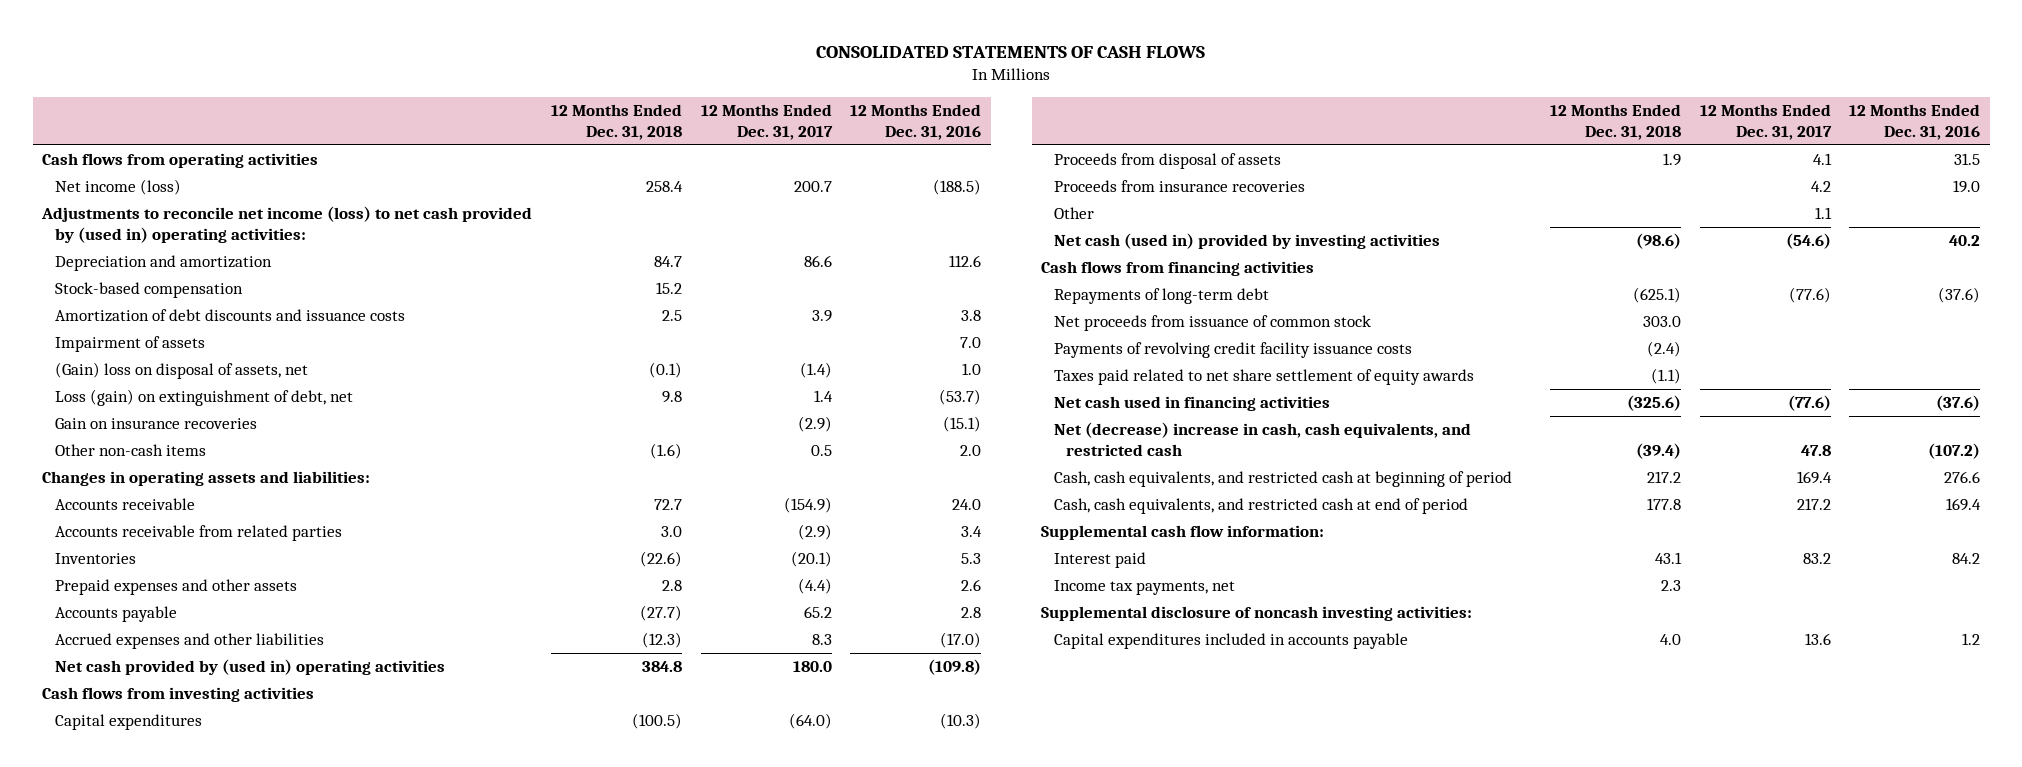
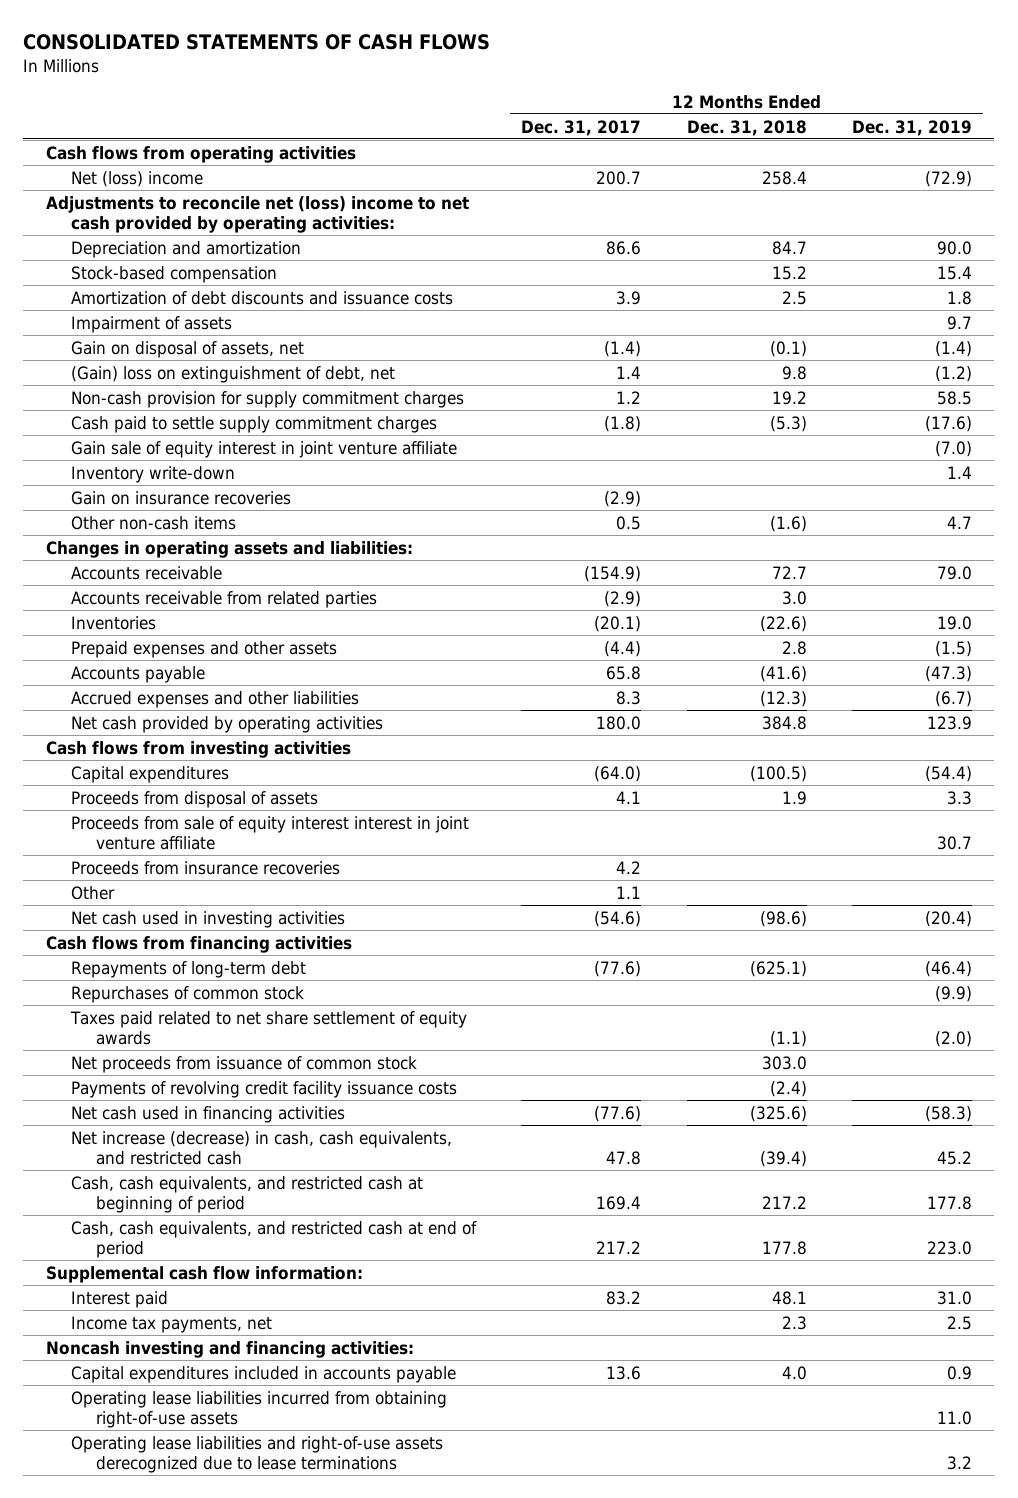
- | 12 Months Ended Dec. 31, 2018 | 12 Months Ended Dec. 31, 2017 | 12 Months Ended Dec. 31, 2016
+ | 12 Months Ended Dec. 31, 2017 | 12 Months Ended Dec. 31, 2018 | 12 Months Ended Dec. 31, 2019
- Net income (loss) | 258.4 | 200.7 | (188.5)
- Adjustments to reconcile net income (loss) to net cash provided by (used in) operating activities:
+ Net (loss) income | 200.7 | 258.4 | (72.9)
+ Adjustments to reconcile net (loss) income to net cash provided by operating activities:
- (Gain) loss on disposal of assets, net | (0.1) | (1.4) | 1.0
- Loss (gain) on extinguishment of debt, net | 9.8 | 1.4 | (53.7)
+ Gain on disposal of assets, net | (1.4) | (0.1) | (1.4)
+ (Gain) loss on extinguishment of debt, net | 1.4 | 9.8 | (1.2)
+ Non-cash provision for supply commitment charges | 1.2 | 19.2 | 58.5
+ Cash paid to settle supply commitment charges | (1.8) | (5.3) | (17.6)
+ Gain sale of equity interest in joint venture affiliate | | | (7.0)
+ Inventory write-down | | | 1.4
- Accounts payable | (27.7) | 65.2 | 2.8
+ Accounts payable | 65.8 | (41.6) | (47.3)
- Net cash provided by (used in) operating activities | 384.8 | 180.0 | (109.8)
+ Net cash provided by operating activities | 180.0 | 384.8 | 123.9
+ Proceeds from sale of equity interest interest in joint venture affiliate | | | 30.7
- Net cash (used in) provided by investing activities | (98.6) | (54.6) | 40.2
+ Net cash used in investing activities | (54.6) | (98.6) | (20.4)
+ Repurchases of common stock | | | (9.9)
moved up: Taxes paid related to net share settlement of equity awards | | (1.1) | (2.0)
- Net (decrease) increase in cash, cash equivalents, and restricted cash | (39.4) | 47.8 | (107.2)
+ Net increase (decrease) in cash, cash equivalents, and restricted cash | 47.8 | (39.4) | 45.2
- Interest paid | 43.1 | 83.2 | 84.2
+ Interest paid | 83.2 | 48.1 | 31.0
- Supplemental disclosure of noncash investing activities:
+ Noncash investing and financing activities:
+ Operating lease liabilities incurred from obtaining right-of-use assets | | | 11.0
+ Operating lease liabilities and right-of-use assets derecognized due to lease terminations | | | 3.2

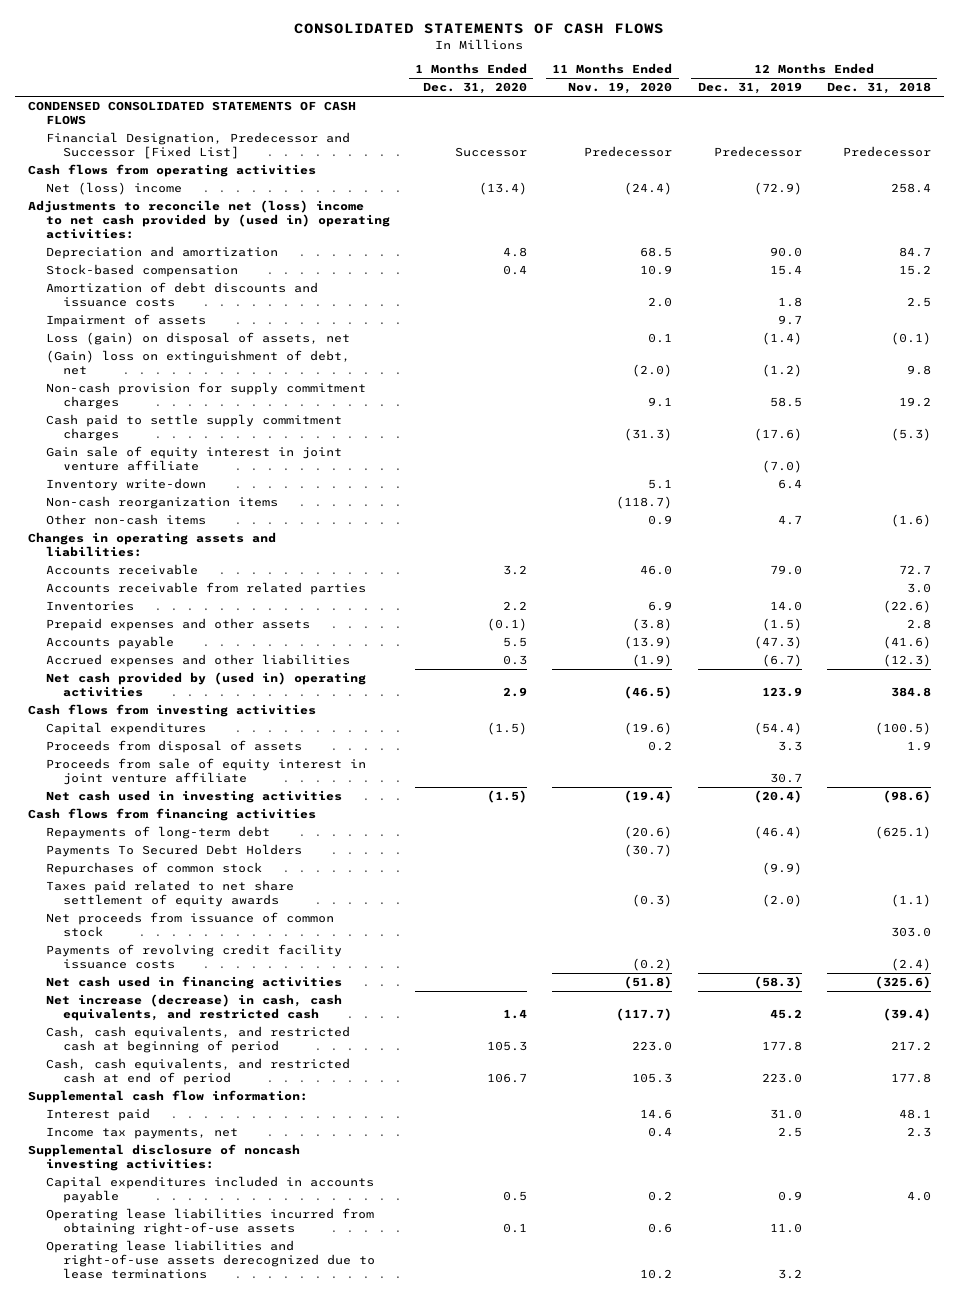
- | 12 Months Ended Dec. 31, 2017 | 12 Months Ended Dec. 31, 2018 | 12 Months Ended Dec. 31, 2019
+ | 1 Months Ended Dec. 31, 2020 | 11 Months Ended Nov. 19, 2020 | 12 Months Ended Dec. 31, 2019 | 12 Months Ended Dec. 31, 2018
+ CONDENSED CONSOLIDATED STATEMENTS OF CASH FLOWS
+ Financial Designation, Predecessor and Successor [Fixed List] | Successor | Predecessor | Predecessor | Predecessor
- Adjustments to reconcile net (loss) income to net cash provided by operating activities:
+ Adjustments to reconcile net (loss) income to net cash provided by (used in) operating activities:
- Gain on disposal of assets, net | (1.4) | (0.1) | (1.4)
+ Loss (gain) on disposal of assets, net | | 0.1 | (1.4) | (0.1)
- Inventory write-down | | | 1.4
- Gain on insurance recoveries | (2.9) | |
+ Inventory write-down | | 5.1 | 6.4 |
+ Non-cash reorganization items | | (118.7) | |
- Inventories | (20.1) | (22.6) | 19.0
+ Inventories | 2.2 | 6.9 | 14.0 | (22.6)
- Net cash provided by operating activities | 180.0 | 384.8 | 123.9
+ Net cash provided by (used in) operating activities | 2.9 | (46.5) | 123.9 | 384.8
- Proceeds from sale of equity interest interest in joint venture affiliate | | | 30.7
- Proceeds from insurance recoveries | 4.2 | |
- Other | 1.1 | |
+ Proceeds from sale of equity interest in joint venture affiliate | | | 30.7 |
+ Payments To Secured Debt Holders | | (30.7) | |
- Noncash investing and financing activities:
+ Supplemental disclosure of noncash investing activities:

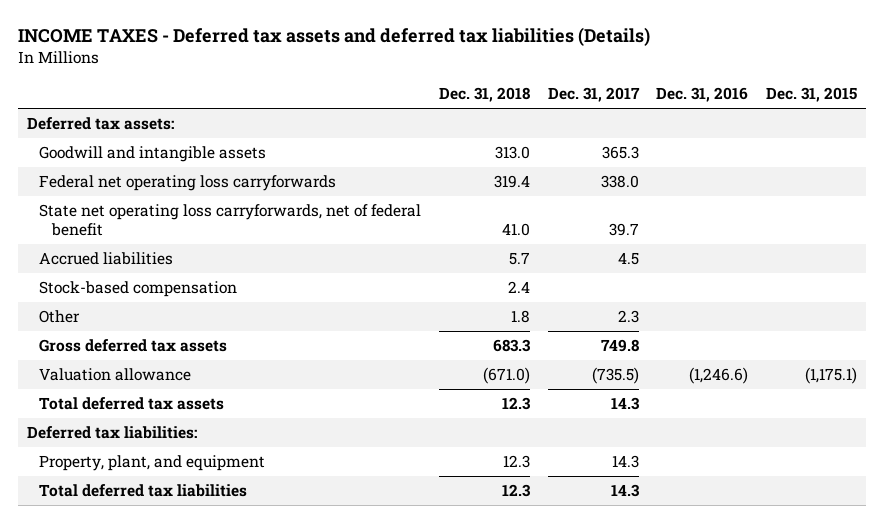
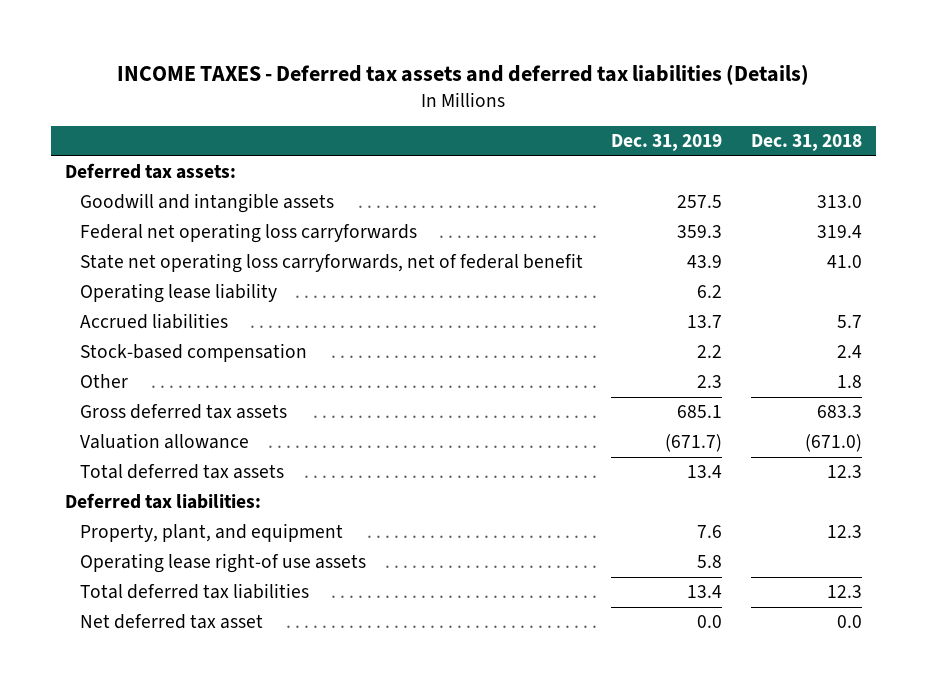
- | Dec. 31, 2018 | Dec. 31, 2017 | Dec. 31, 2016 | Dec. 31, 2015
+ | Dec. 31, 2019 | Dec. 31, 2018
+ Operating lease liability | 6.2 |
+ Operating lease right-of use assets | 5.8 |
+ Net deferred tax asset | 0.0 | 0.0

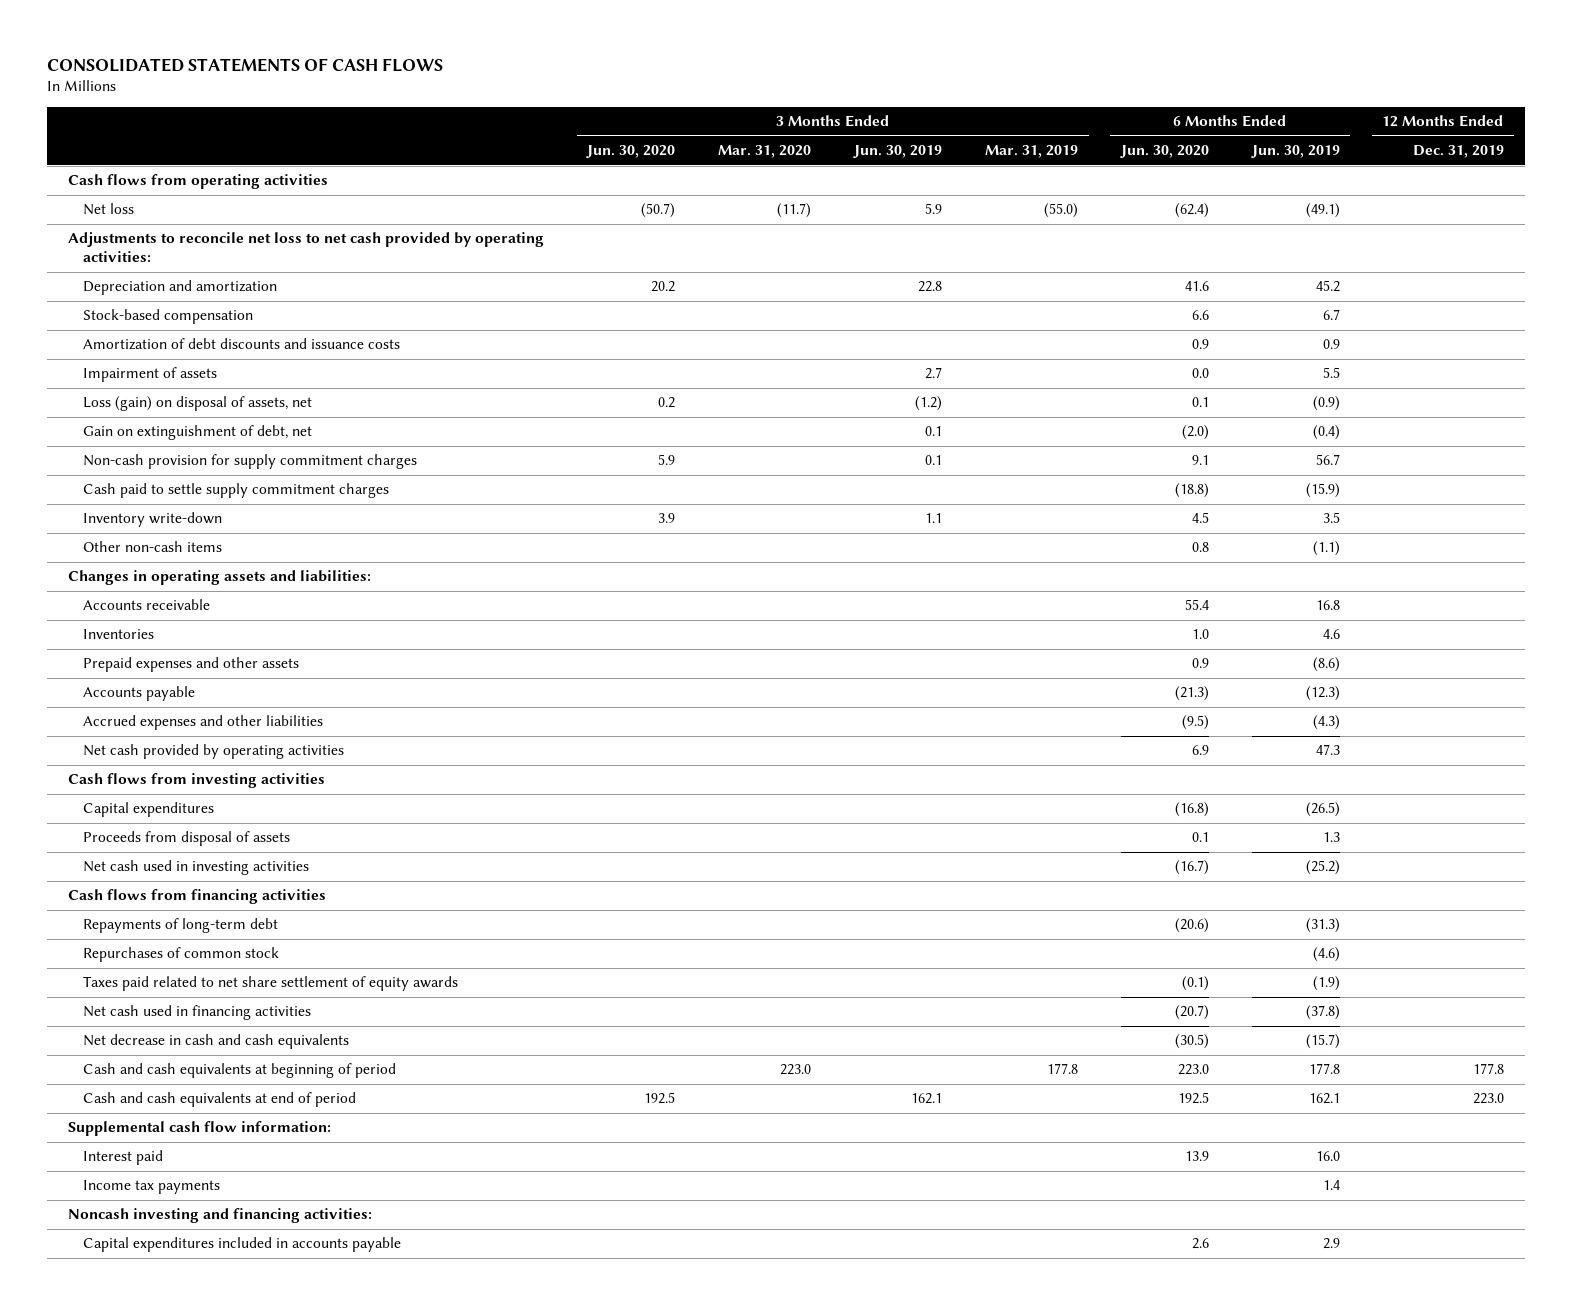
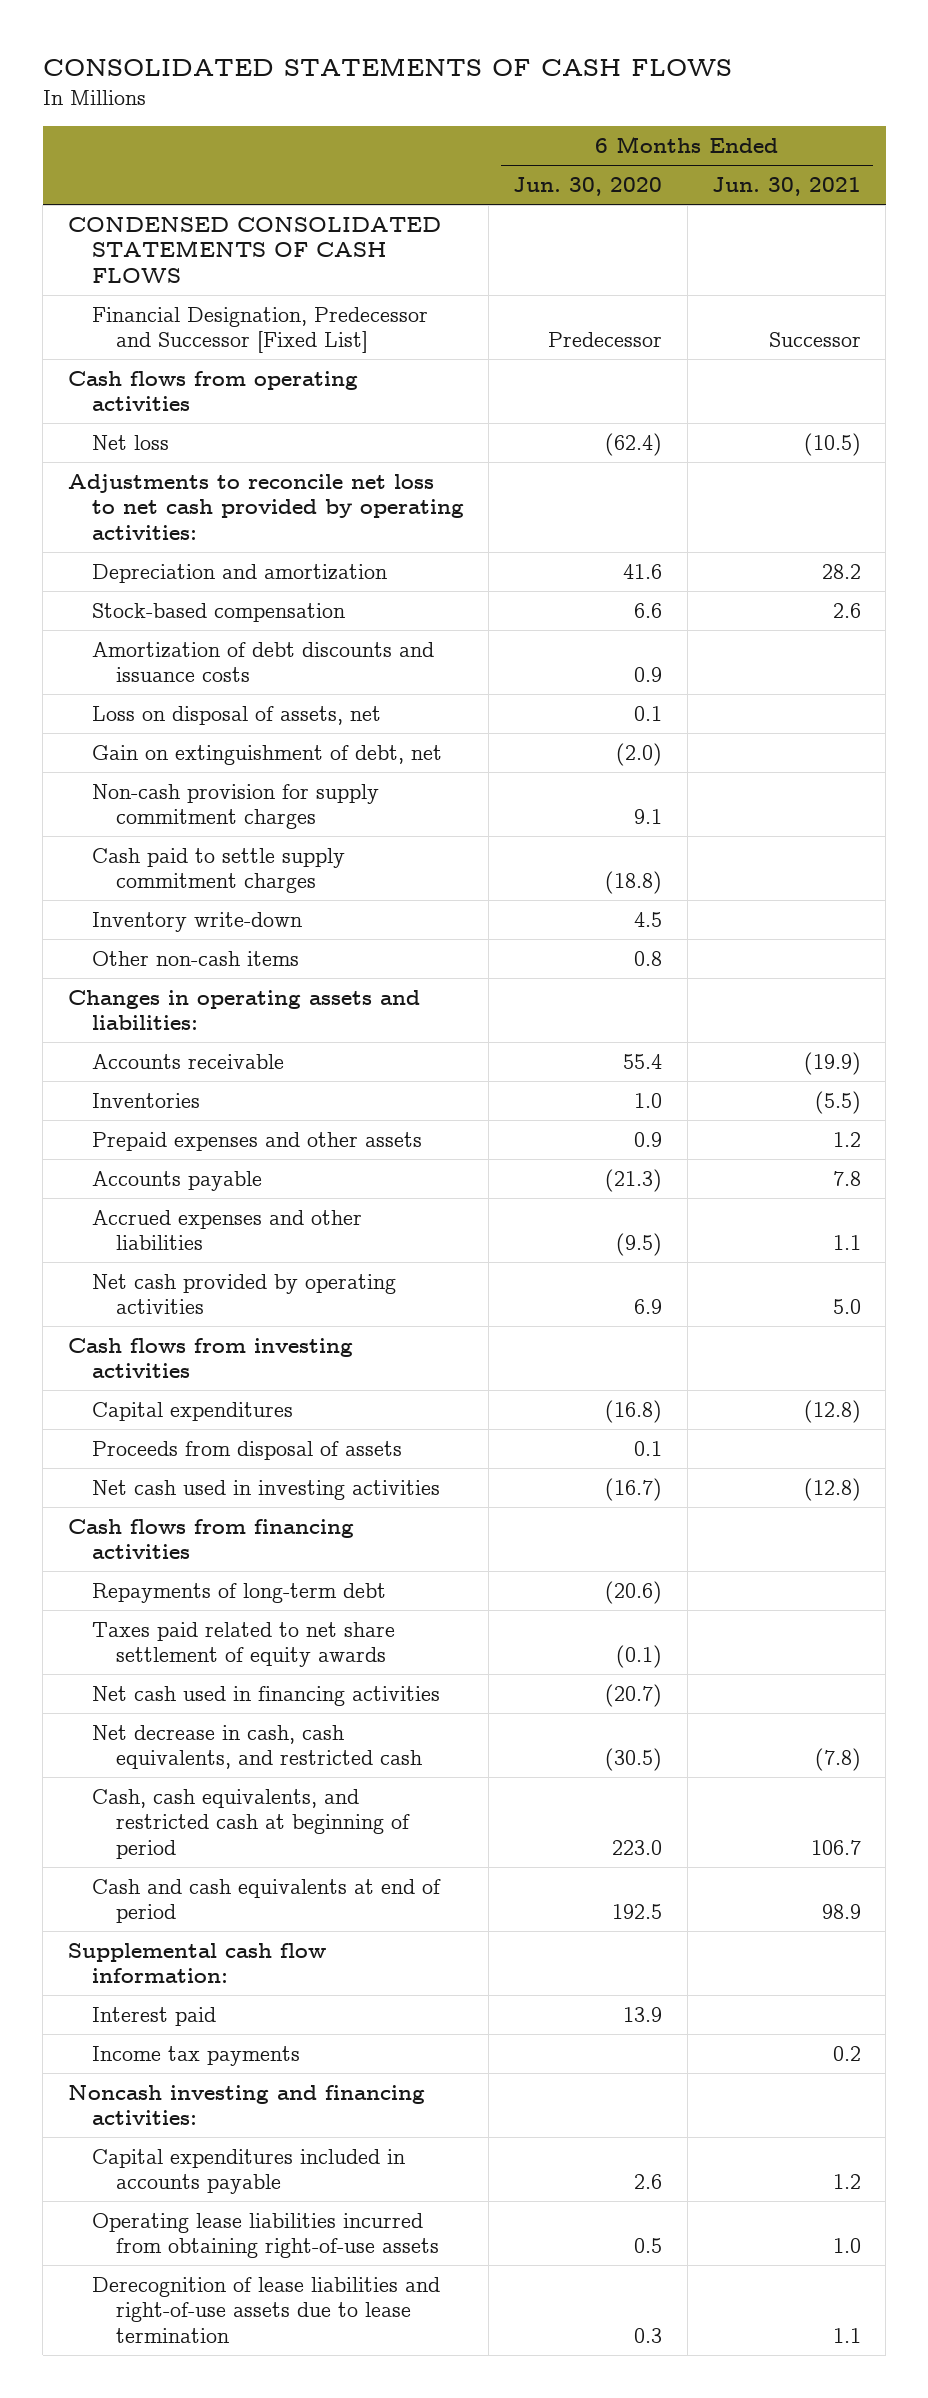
- | 3 Months Ended Jun. 30, 2020 | 3 Months Ended Mar. 31, 2020 | 3 Months Ended Jun. 30, 2019 | 3 Months Ended Mar. 31, 2019 | 6 Months Ended Jun. 30, 2020 | 6 Months Ended Jun. 30, 2019 | 12 Months Ended Dec. 31, 2019
+ | 6 Months Ended Jun. 30, 2020 | 6 Months Ended Jun. 30, 2021
+ CONDENSED CONSOLIDATED STATEMENTS OF CASH FLOWS
+ Financial Designation, Predecessor and Successor [Fixed List] | Predecessor | Successor
- Impairment of assets | | | 2.7 | | 0.0 | 5.5 |
- Loss (gain) on disposal of assets, net | 0.2 | | (1.2) | | 0.1 | (0.9) |
+ Loss on disposal of assets, net | 0.1 |
- Repurchases of common stock | | | | | | (4.6) |
- Net decrease in cash and cash equivalents | | | | | (30.5) | (15.7) |
- Cash and cash equivalents at beginning of period | | 223.0 | | 177.8 | 223.0 | 177.8 | 177.8
+ Net decrease in cash, cash equivalents, and restricted cash | (30.5) | (7.8)
+ Cash, cash equivalents, and restricted cash at beginning of period | 223.0 | 106.7
+ Operating lease liabilities incurred from obtaining right-of-use assets | 0.5 | 1.0
+ Derecognition of lease liabilities and right-of-use assets due to lease termination | 0.3 | 1.1

